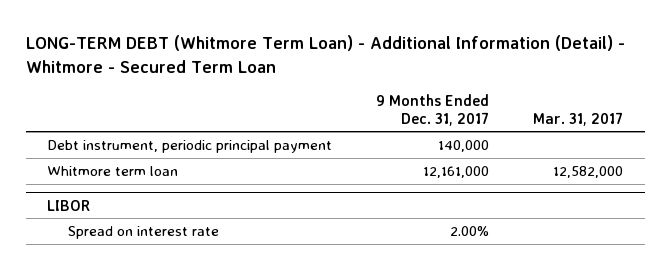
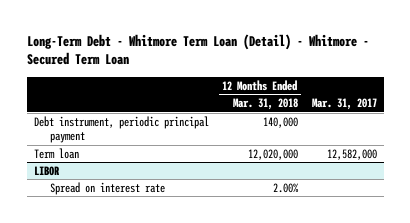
- LONG-TERM DEBT (Whitmore Term Loan) - Additional Information (Detail) - Whitmore - Secured Term Loan
+ Long-Term Debt - Whitmore Term Loan (Detail) - Whitmore - Secured Term Loan
- | 9 Months Ended Dec. 31, 2017 | Mar. 31, 2017
+ | 12 Months Ended Mar. 31, 2018 | Mar. 31, 2017
- Whitmore term loan | 12,161,000 | 12,582,000
+ Term loan | 12,020,000 | 12,582,000

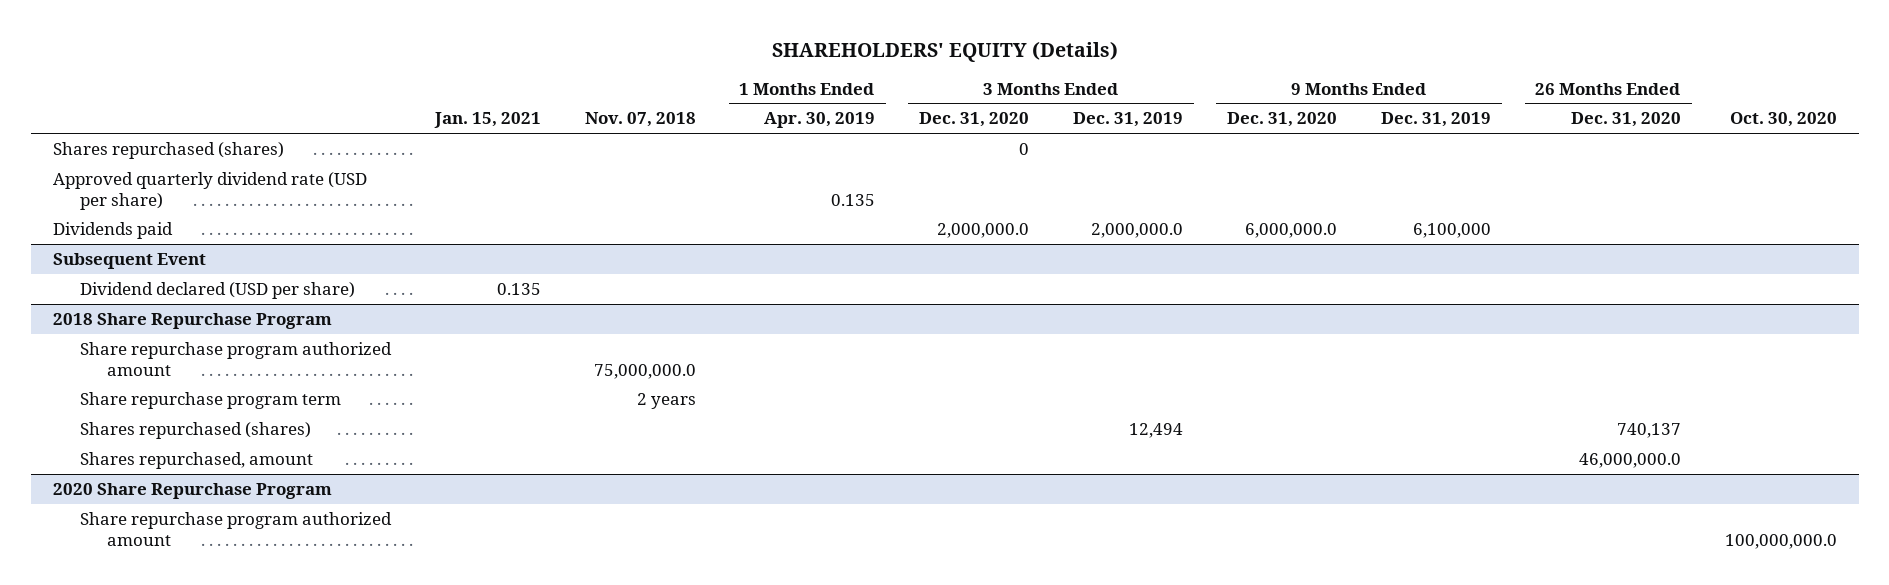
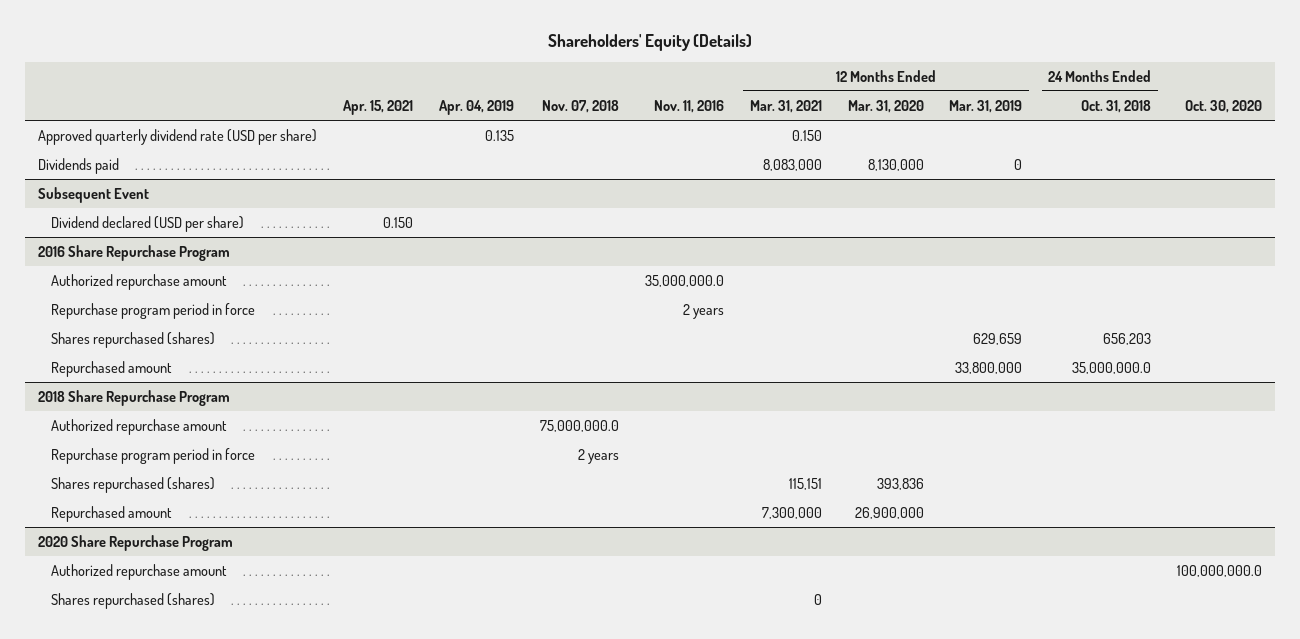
- SHAREHOLDERS' EQUITY (Details)
+ Shareholders' Equity (Details)
- | Jan. 15, 2021 | Nov. 07, 2018 | 1 Months Ended Apr. 30, 2019 | 3 Months Ended Dec. 31, 2020 | 3 Months Ended Dec. 31, 2019 | 9 Months Ended Dec. 31, 2020 | 9 Months Ended Dec. 31, 2019 | 26 Months Ended Dec. 31, 2020 | Oct. 30, 2020
+ | Apr. 15, 2021 | Apr. 04, 2019 | Nov. 07, 2018 | Nov. 11, 2016 | 12 Months Ended Mar. 31, 2021 | 12 Months Ended Mar. 31, 2020 | 12 Months Ended Mar. 31, 2019 | 24 Months Ended Oct. 31, 2018 | Oct. 30, 2020
- Shares repurchased (shares) | | | | 0 | | | | |
+ 2016 Share Repurchase Program
+ Authorized repurchase amount | | | | 35,000,000.0 | | | | |
+ Repurchase program period in force | | | | 2 years | | | | |
+ Shares repurchased (shares) | | | | | | | 629,659 | 656,203 |
+ Repurchased amount | | | | | | | 33,800,000 | 35,000,000.0 |
@ 2018 Share Repurchase Program
- Share repurchase program authorized amount | | 75,000,000.0 | | | | | | |
- Share repurchase program term | | 2 years | | | | | | |
+ Authorized repurchase amount | | | 75,000,000.0 | | | | | |
+ Repurchase program period in force | | | 2 years | | | | | |
- Shares repurchased, amount | | | | | | | | 46,000,000.0 |
+ Repurchased amount | | | | | 7,300,000 | 26,900,000 | | |
@ 2020 Share Repurchase Program
- Share repurchase program authorized amount | | | | | | | | | 100,000,000.0
+ Authorized repurchase amount | | | | | | | | | 100,000,000.0
+ Shares repurchased (shares) | | | | | 0 | | | |

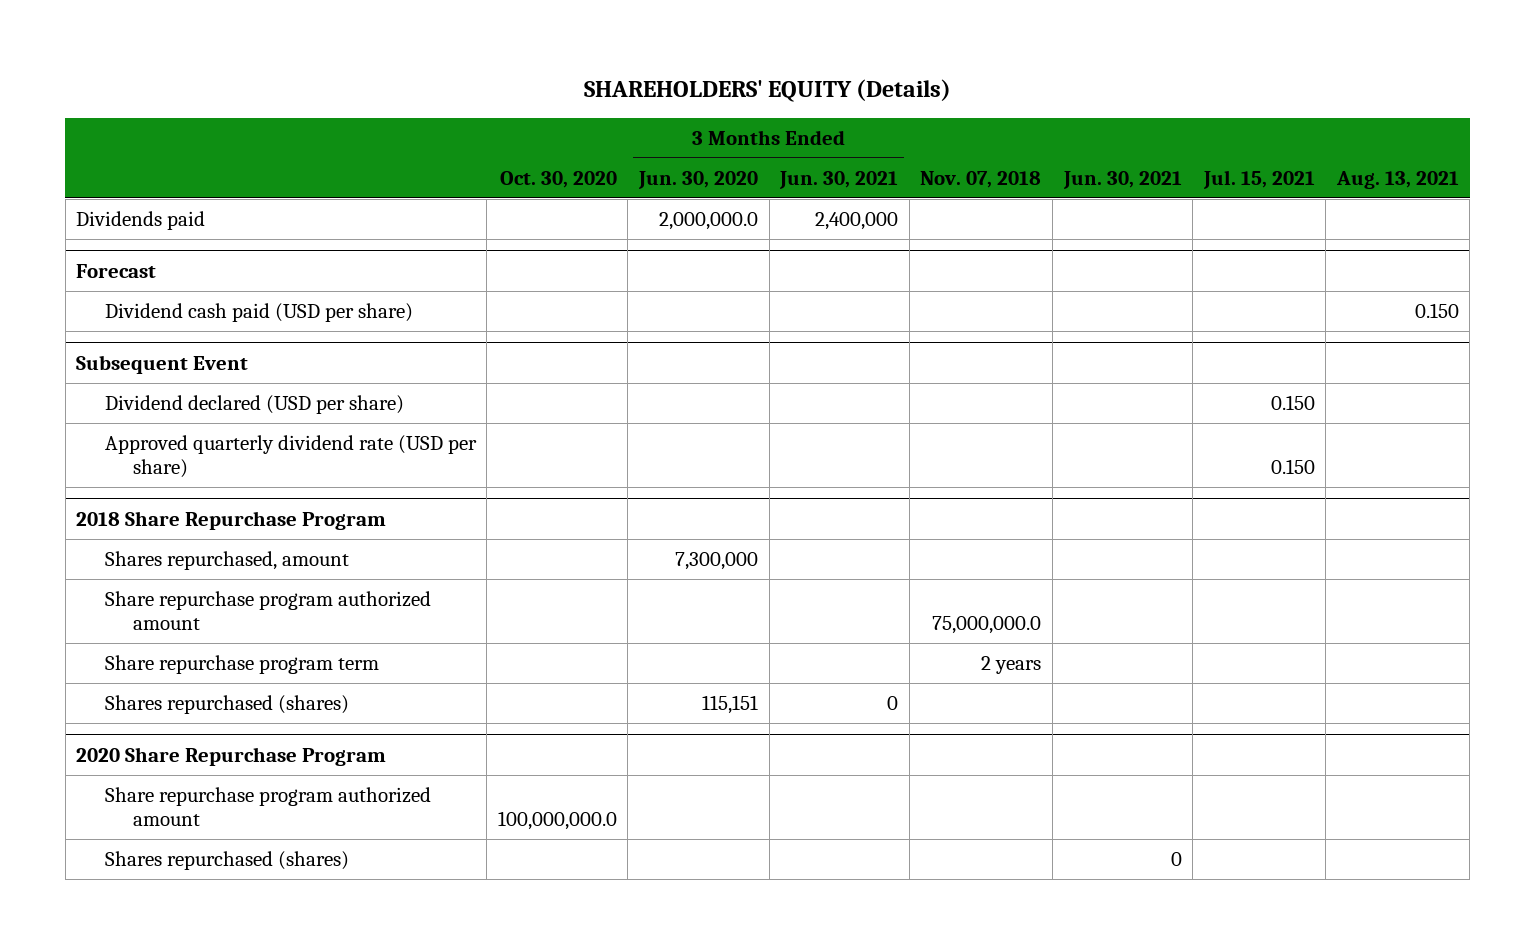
- Shareholders' Equity (Details)
+ SHAREHOLDERS' EQUITY (Details)
- | Apr. 15, 2021 | Apr. 04, 2019 | Nov. 07, 2018 | Nov. 11, 2016 | 12 Months Ended Mar. 31, 2021 | 12 Months Ended Mar. 31, 2020 | 12 Months Ended Mar. 31, 2019 | 24 Months Ended Oct. 31, 2018 | Oct. 30, 2020
+ | Oct. 30, 2020 | 3 Months Ended Jun. 30, 2020 | 3 Months Ended Jun. 30, 2021 | Nov. 07, 2018 | Jun. 30, 2021 | Jul. 15, 2021 | Aug. 13, 2021
- Approved quarterly dividend rate (USD per share) | | 0.135 | | | 0.150 | | | |
+ Forecast
+ Dividend cash paid (USD per share) | | | | | | | 0.150
- 2016 Share Repurchase Program
- Authorized repurchase amount | | | | 35,000,000.0 | | | | |
- Repurchase program period in force | | | | 2 years | | | | |
- Shares repurchased (shares) | | | | | | | 629,659 | 656,203 |
- Repurchased amount | | | | | | | 33,800,000 | 35,000,000.0 |
@ Subsequent Event
+ Approved quarterly dividend rate (USD per share) | | | | | | 0.150 |
@ 2018 Share Repurchase Program
- Authorized repurchase amount | | | 75,000,000.0 | | | | | |
- Repurchase program period in force | | | 2 years | | | | | |
+ Shares repurchased, amount | | 7,300,000 | | | | |
+ Share repurchase program authorized amount | | | | 75,000,000.0 | | |
+ Share repurchase program term | | | | 2 years | | |
- Repurchased amount | | | | | 7,300,000 | 26,900,000 | | |
@ 2020 Share Repurchase Program
- Authorized repurchase amount | | | | | | | | | 100,000,000.0
+ Share repurchase program authorized amount | 100,000,000.0 | | | | | |

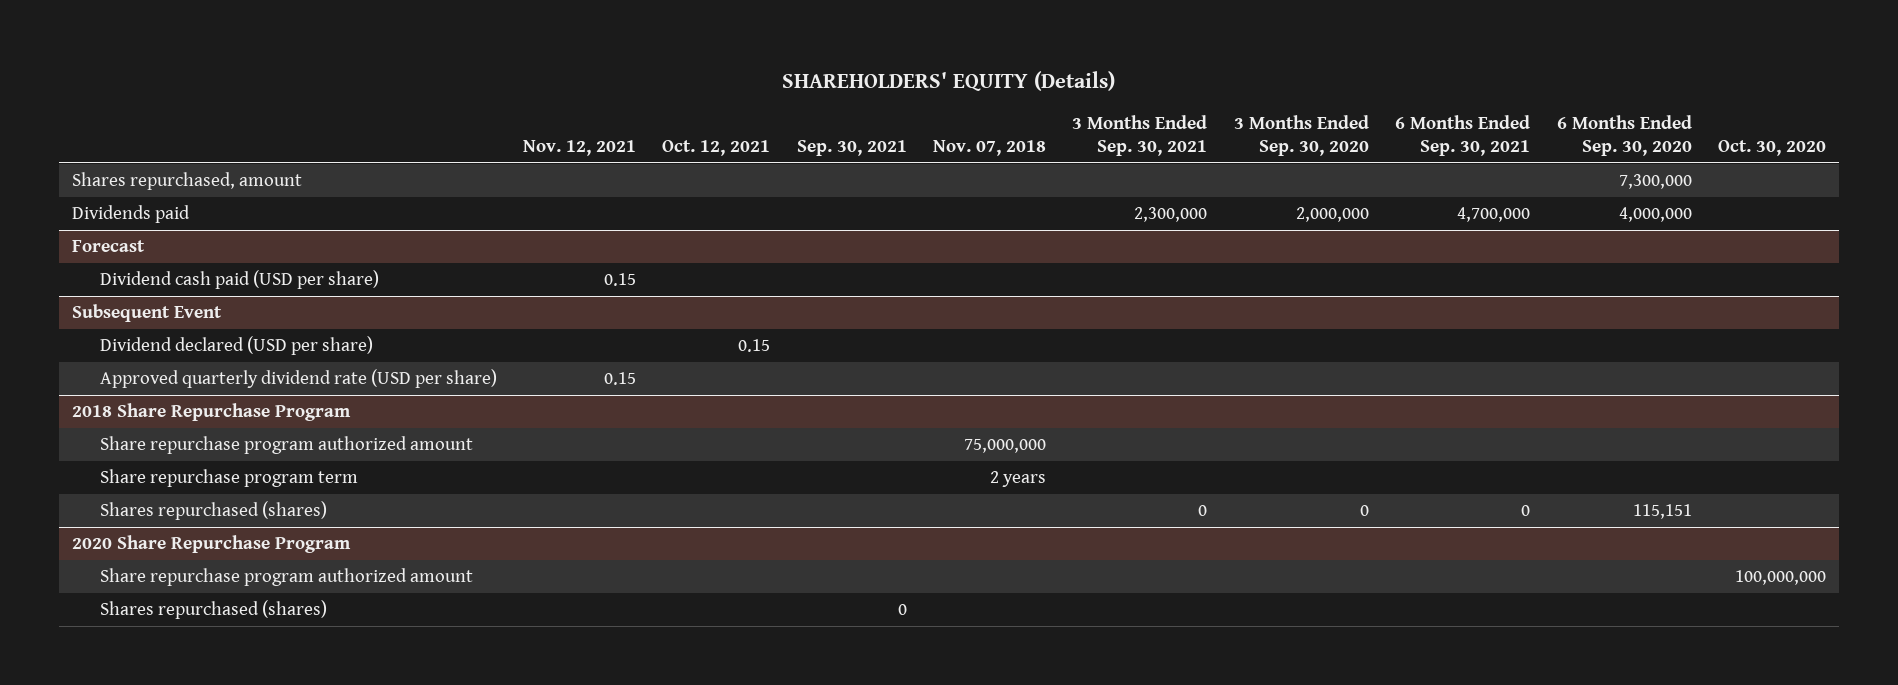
- | Oct. 30, 2020 | 3 Months Ended Jun. 30, 2020 | 3 Months Ended Jun. 30, 2021 | Nov. 07, 2018 | Jun. 30, 2021 | Jul. 15, 2021 | Aug. 13, 2021
+ | Nov. 12, 2021 | Oct. 12, 2021 | Sep. 30, 2021 | Nov. 07, 2018 | 3 Months Ended Sep. 30, 2021 | 3 Months Ended Sep. 30, 2020 | 6 Months Ended Sep. 30, 2021 | 6 Months Ended Sep. 30, 2020 | Oct. 30, 2020
+ Shares repurchased, amount | | | | | | | | 7,300,000 |
@ 2018 Share Repurchase Program
- Shares repurchased, amount | | 7,300,000 | | | | |
- Share repurchase program authorized amount | | | | 75,000,000.0 | | |
+ Share repurchase program authorized amount | | | | 75,000,000 | | | | |
@ 2020 Share Repurchase Program
- Share repurchase program authorized amount | 100,000,000.0 | | | | | |
+ Share repurchase program authorized amount | | | | | | | | | 100,000,000

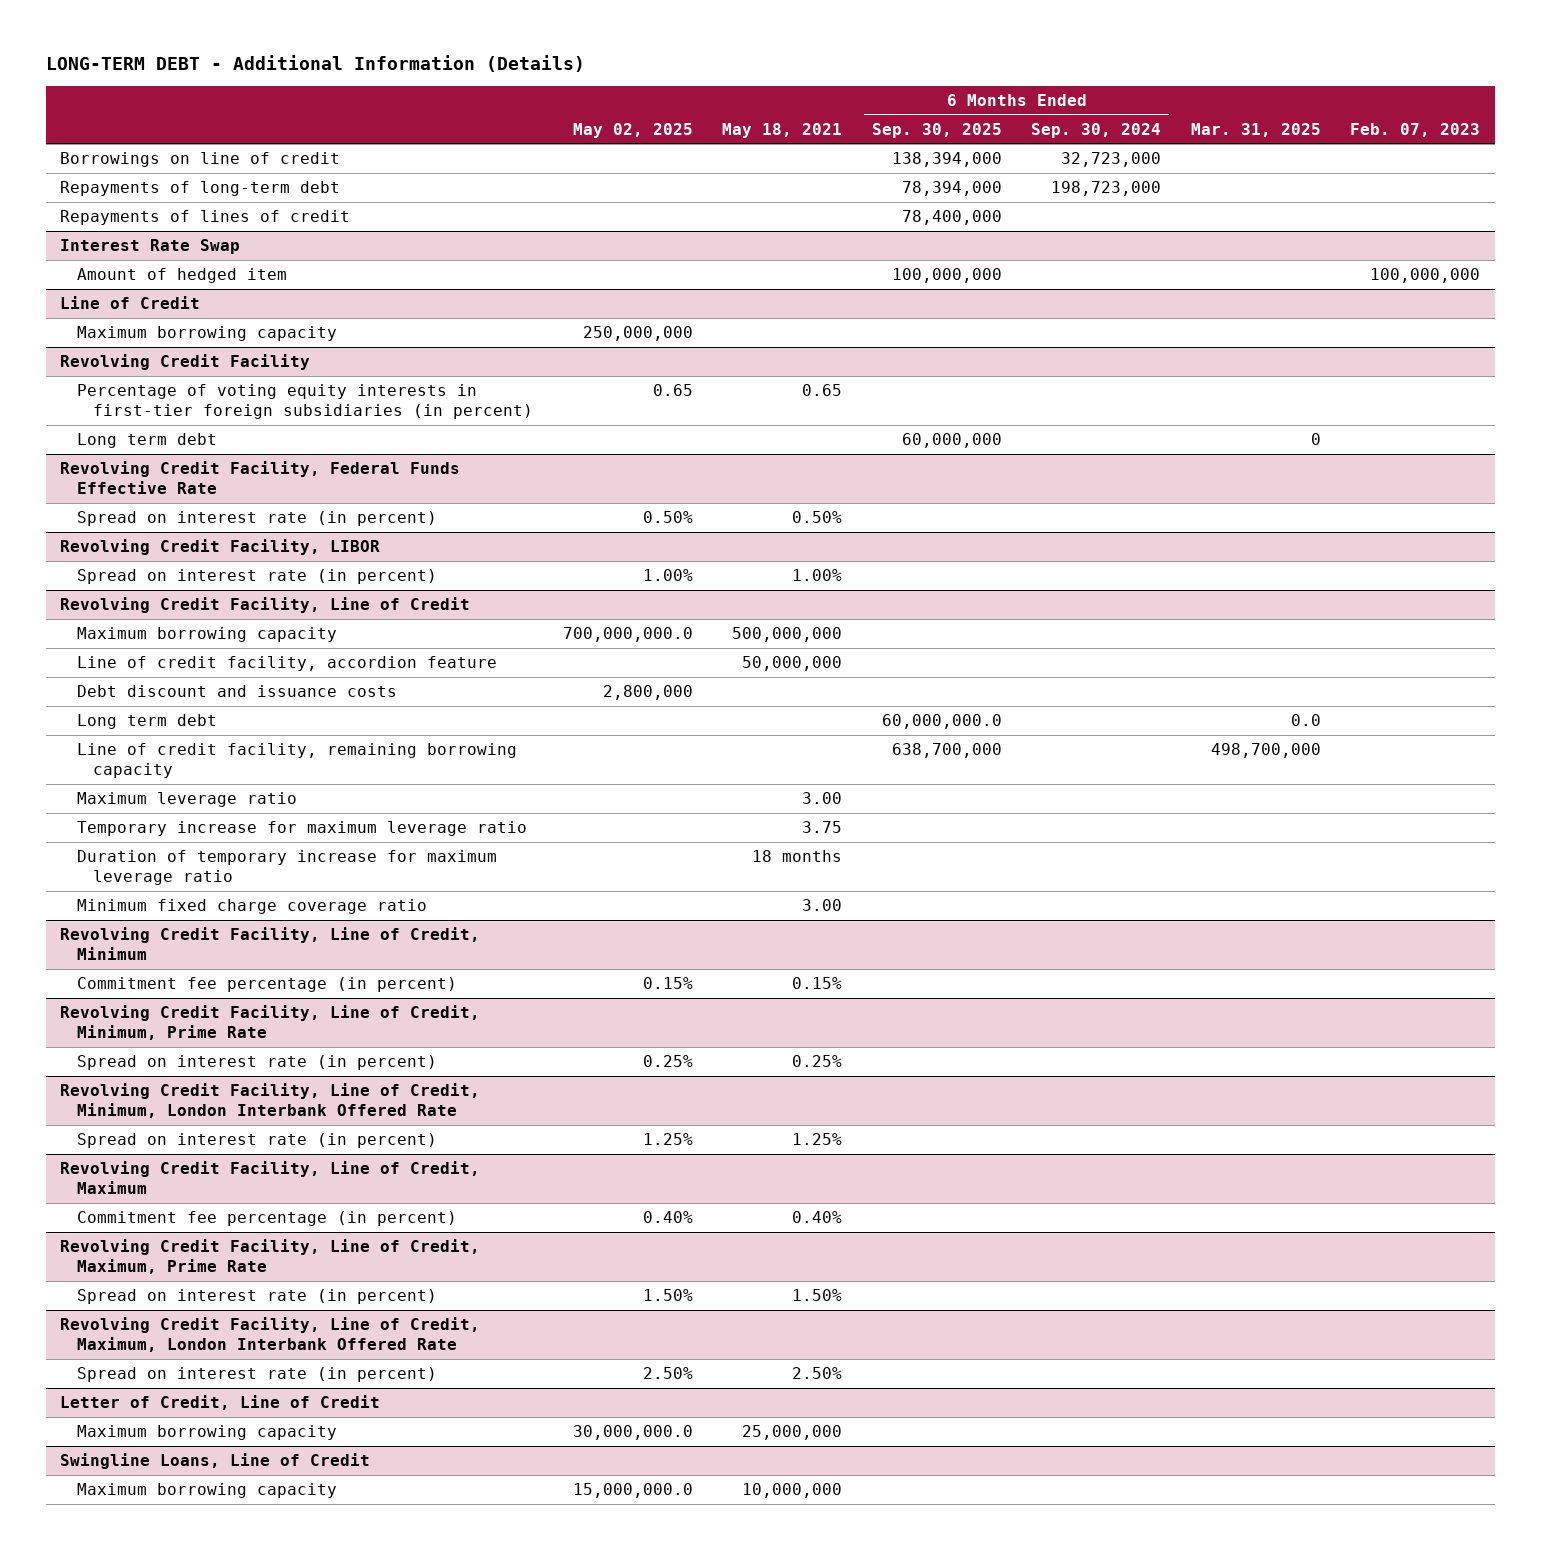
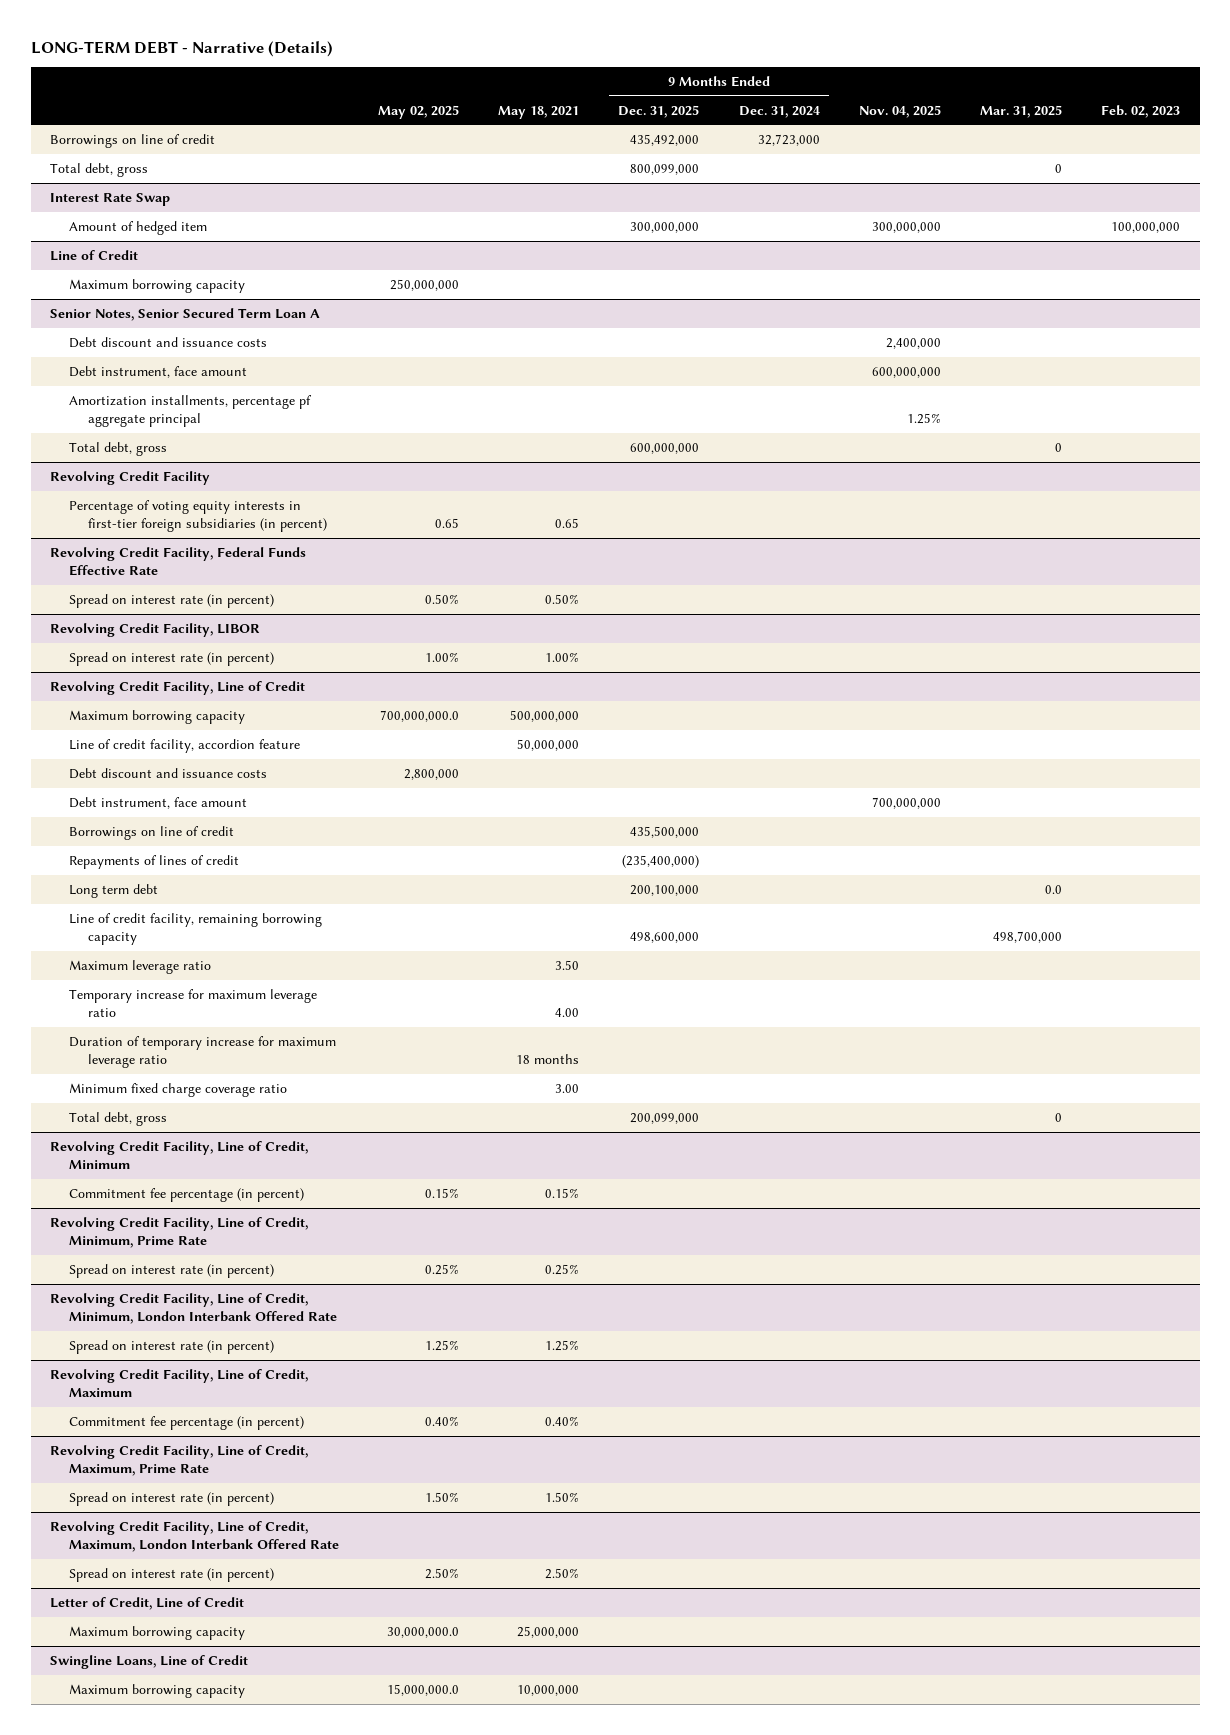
- LONG-TERM DEBT - Additional Information (Details)
+ LONG-TERM DEBT - Narrative (Details)
- | May 02, 2025 | May 18, 2021 | 6 Months Ended Sep. 30, 2025 | 6 Months Ended Sep. 30, 2024 | Mar. 31, 2025 | Feb. 07, 2023
+ | May 02, 2025 | May 18, 2021 | 9 Months Ended Dec. 31, 2025 | 9 Months Ended Dec. 31, 2024 | Nov. 04, 2025 | Mar. 31, 2025 | Feb. 02, 2023
- Repayments of long-term debt | | | 78,394,000 | 198,723,000 | |
- Repayments of lines of credit | | | 78,400,000 | | |
+ Total debt, gross | | | 800,099,000 | | | 0 |
+ Senior Notes, Senior Secured Term Loan A
+ Debt discount and issuance costs | | | | | 2,400,000 | |
+ Debt instrument, face amount | | | | | 600,000,000 | |
+ Amortization installments, percentage pf aggregate principal | | | | | 1.25% | |
+ Total debt, gross | | | 600,000,000 | | | 0 |
@ Revolving Credit Facility
- Long term debt | | | 60,000,000 | | 0 |
@ Revolving Credit Facility, Line of Credit
+ Debt instrument, face amount | | | | | 700,000,000 | |
+ Borrowings on line of credit | | | 435,500,000 | | | |
+ Repayments of lines of credit | | | (235,400,000) | | | |
- Maximum leverage ratio | | 3.00 | | | |
- Temporary increase for maximum leverage ratio | | 3.75 | | | |
+ Maximum leverage ratio | | 3.50 | | | | |
+ Temporary increase for maximum leverage ratio | | 4.00 | | | | |
+ Total debt, gross | | | 200,099,000 | | | 0 |

